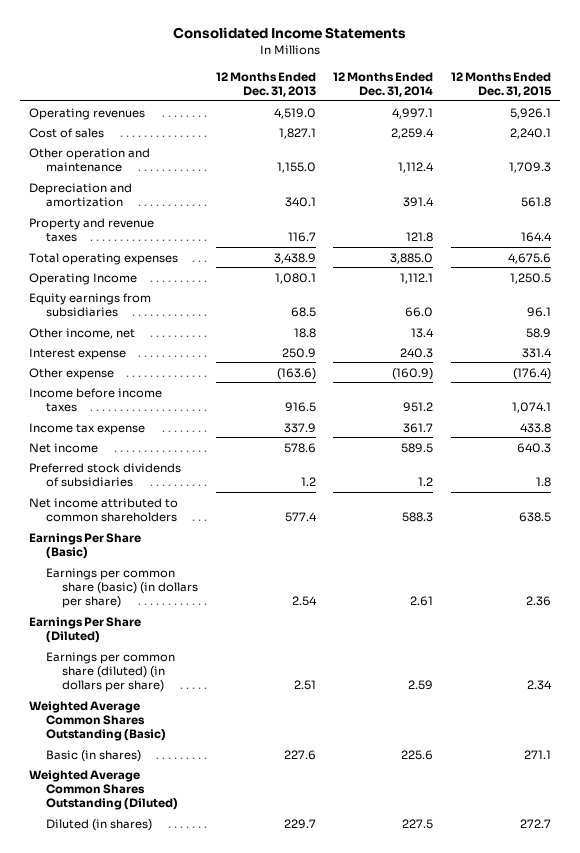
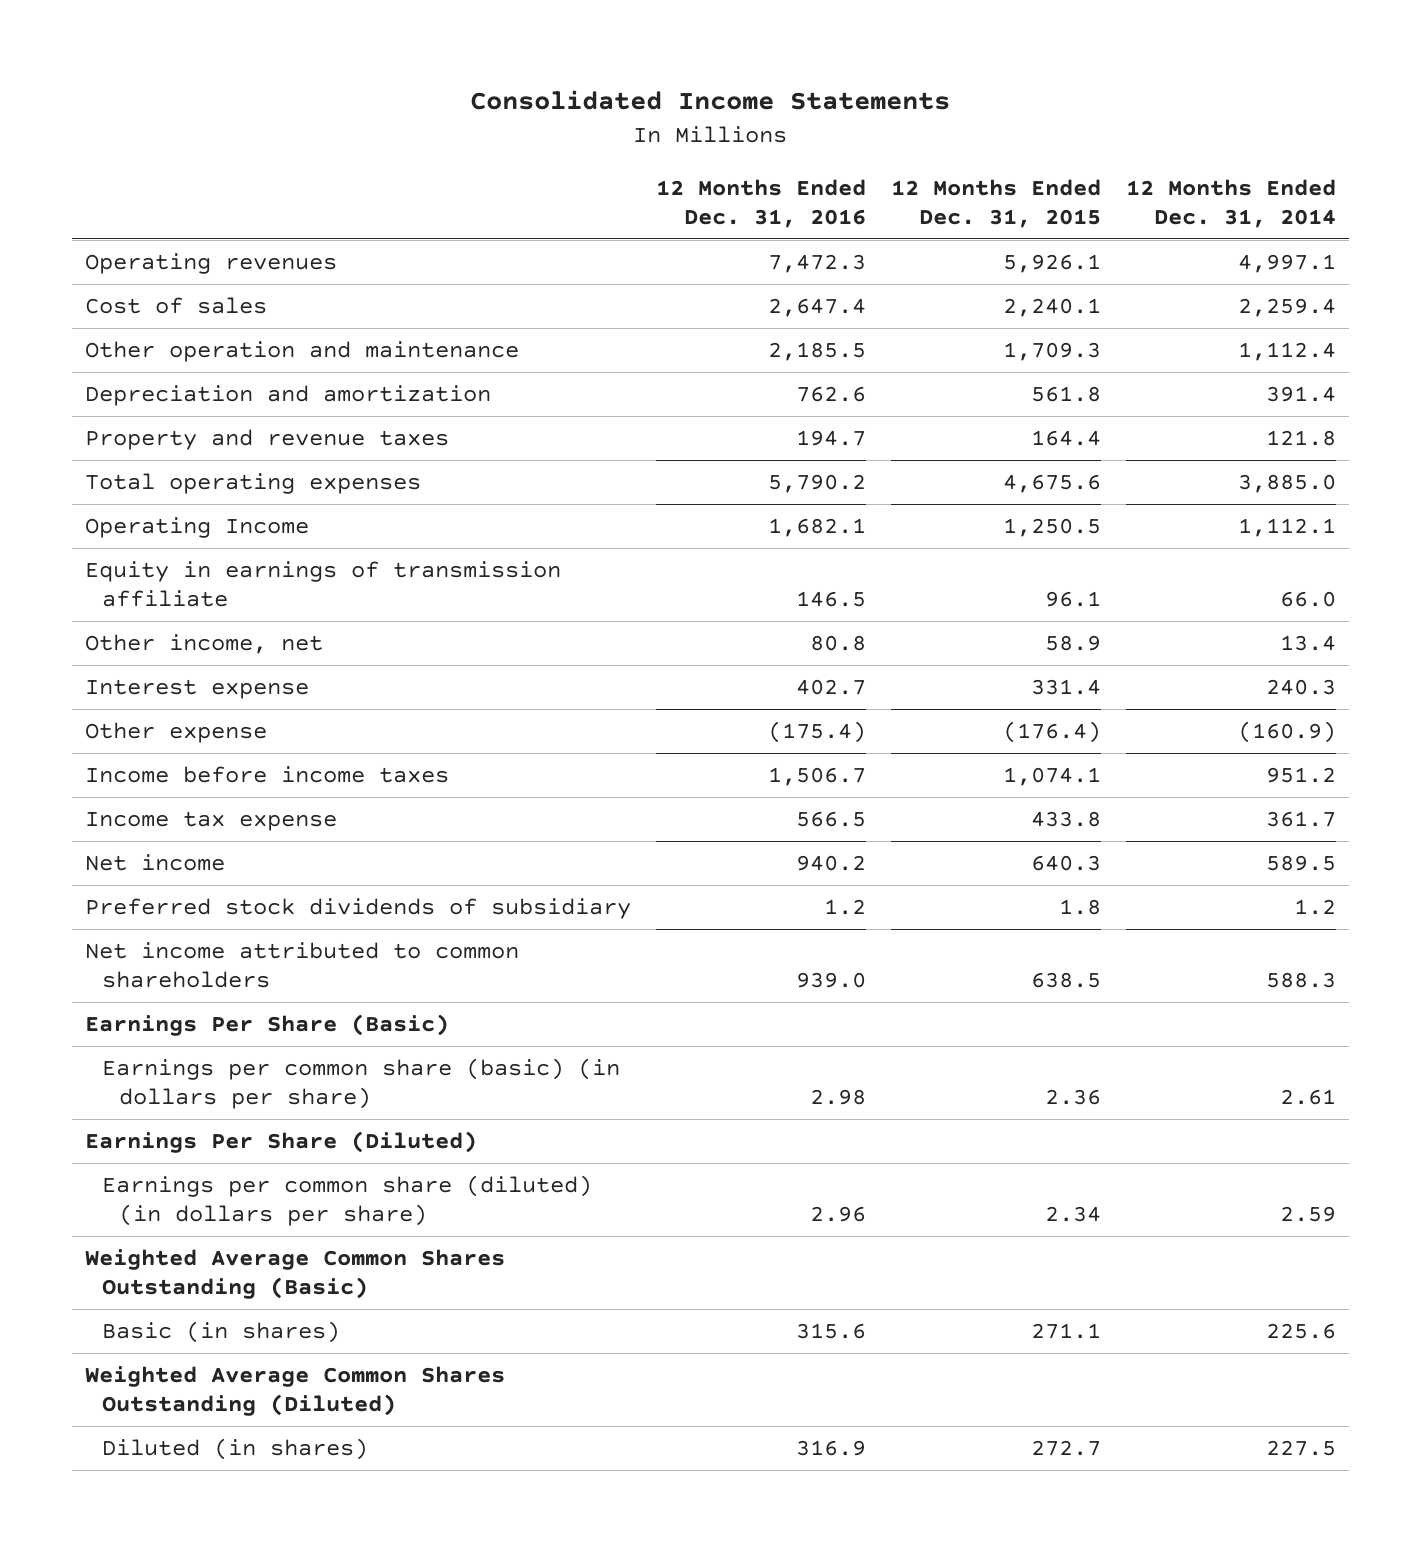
- | 12 Months Ended Dec. 31, 2013 | 12 Months Ended Dec. 31, 2014 | 12 Months Ended Dec. 31, 2015
+ | 12 Months Ended Dec. 31, 2016 | 12 Months Ended Dec. 31, 2015 | 12 Months Ended Dec. 31, 2014
- Equity earnings from subsidiaries | 68.5 | 66.0 | 96.1
+ Equity in earnings of transmission affiliate | 146.5 | 96.1 | 66.0
- Preferred stock dividends of subsidiaries | 1.2 | 1.2 | 1.8
+ Preferred stock dividends of subsidiary | 1.2 | 1.8 | 1.2

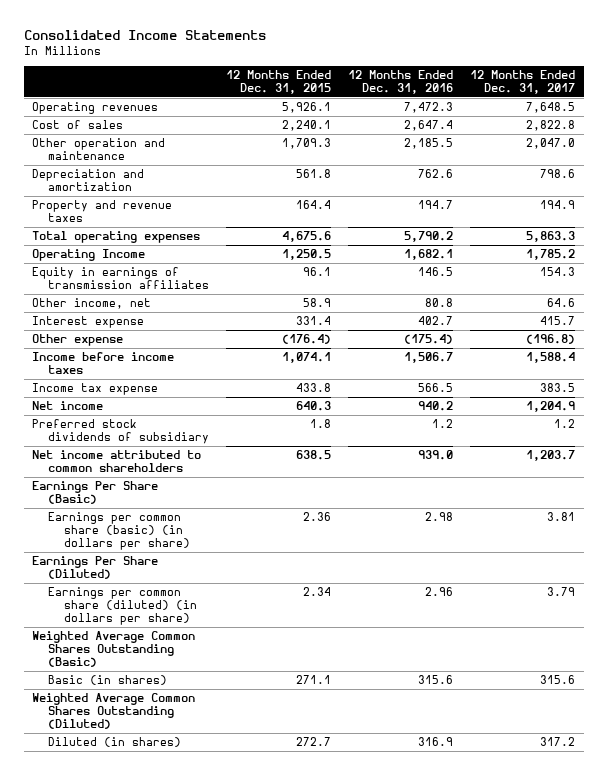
- | 12 Months Ended Dec. 31, 2016 | 12 Months Ended Dec. 31, 2015 | 12 Months Ended Dec. 31, 2014
+ | 12 Months Ended Dec. 31, 2015 | 12 Months Ended Dec. 31, 2016 | 12 Months Ended Dec. 31, 2017
- Equity in earnings of transmission affiliate | 146.5 | 96.1 | 66.0
+ Equity in earnings of transmission affiliates | 96.1 | 146.5 | 154.3

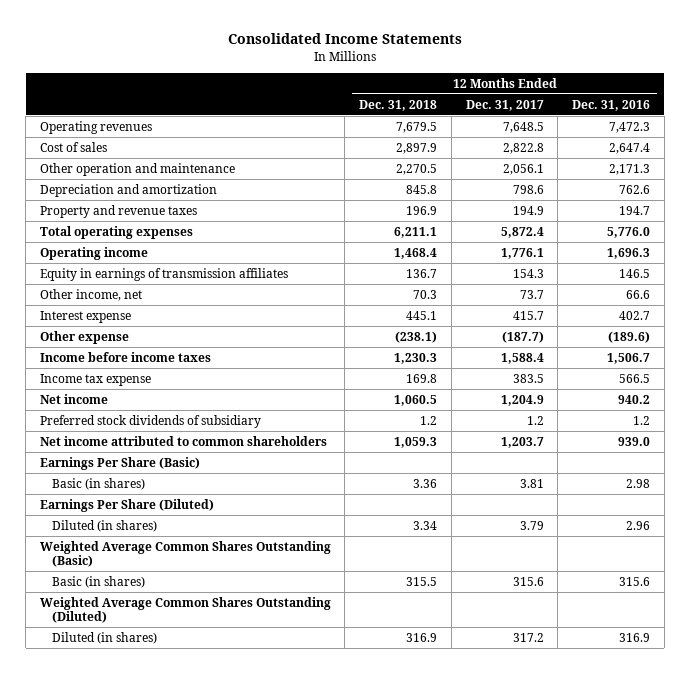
- | 12 Months Ended Dec. 31, 2015 | 12 Months Ended Dec. 31, 2016 | 12 Months Ended Dec. 31, 2017
+ | 12 Months Ended Dec. 31, 2018 | 12 Months Ended Dec. 31, 2017 | 12 Months Ended Dec. 31, 2016
- Other operation and maintenance | 1,709.3 | 2,185.5 | 2,047.0
+ Other operation and maintenance | 2,270.5 | 2,056.1 | 2,171.3
- Total operating expenses | 4,675.6 | 5,790.2 | 5,863.3
- Operating Income | 1,250.5 | 1,682.1 | 1,785.2
+ Total operating expenses | 6,211.1 | 5,872.4 | 5,776.0
+ Operating income | 1,468.4 | 1,776.1 | 1,696.3
- Other income, net | 58.9 | 80.8 | 64.6
+ Other income, net | 70.3 | 73.7 | 66.6
- Other expense | (176.4) | (175.4) | (196.8)
+ Other expense | (238.1) | (187.7) | (189.6)
- Earnings per common share (basic) (in dollars per share) | 2.36 | 2.98 | 3.81
+ Basic (in shares) | 3.36 | 3.81 | 2.98
- Earnings per common share (diluted) (in dollars per share) | 2.34 | 2.96 | 3.79
+ Diluted (in shares) | 3.34 | 3.79 | 2.96

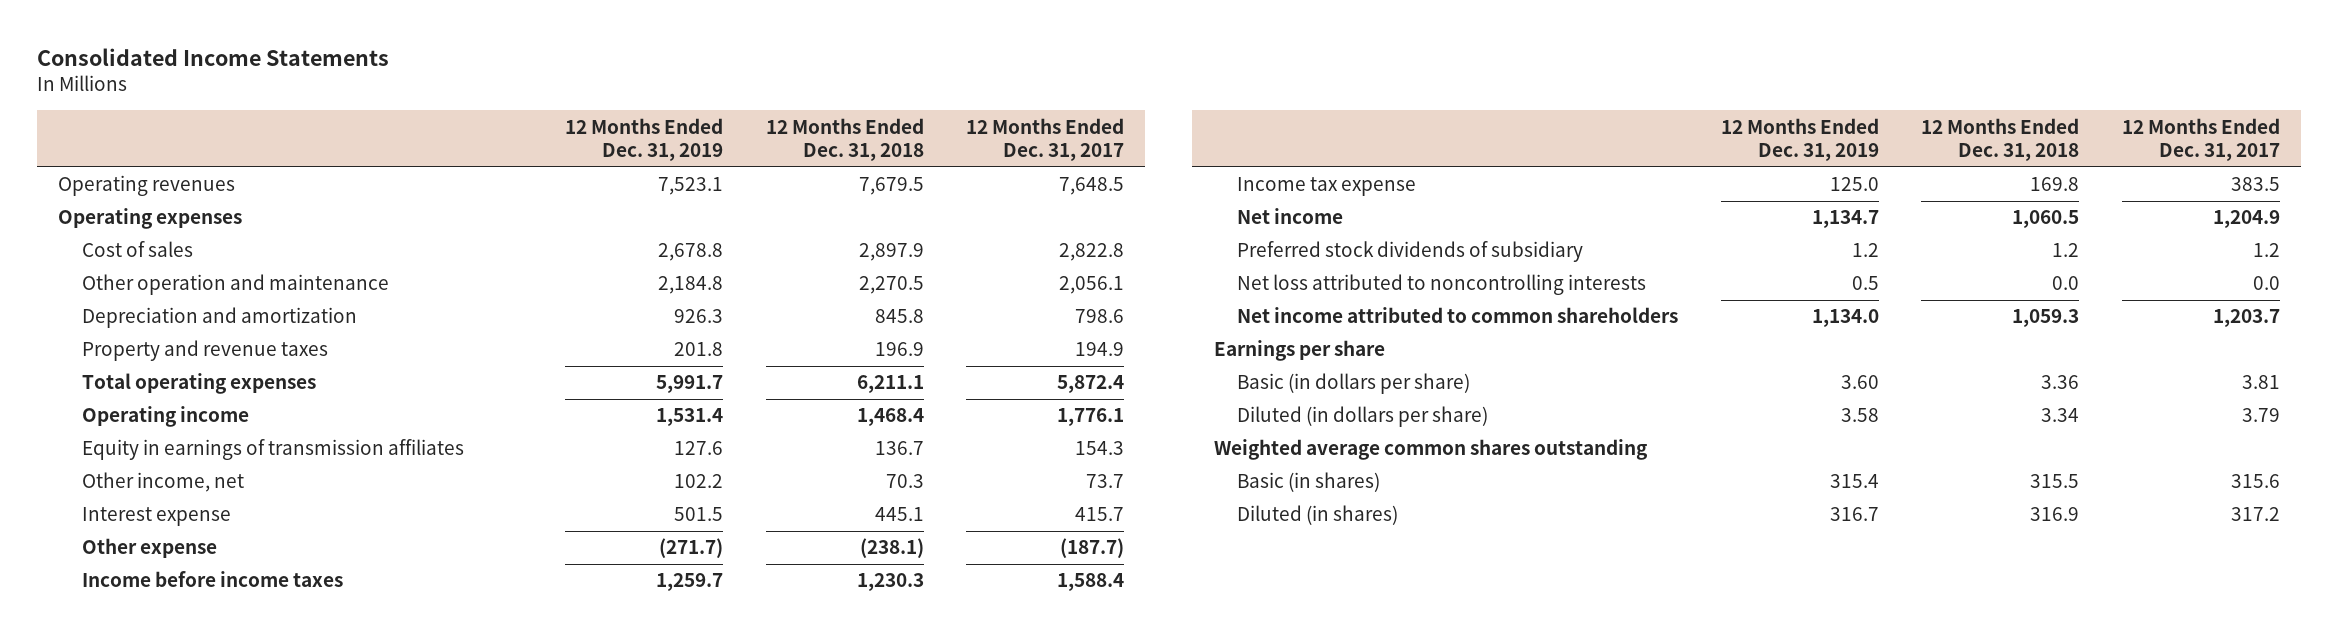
- | 12 Months Ended Dec. 31, 2018 | 12 Months Ended Dec. 31, 2017 | 12 Months Ended Dec. 31, 2016
+ | 12 Months Ended Dec. 31, 2019 | 12 Months Ended Dec. 31, 2018 | 12 Months Ended Dec. 31, 2017
+ Operating expenses
+ Net loss attributed to noncontrolling interests | 0.5 | 0.0 | 0.0
- Earnings Per Share (Basic)
- Basic (in shares) | 3.36 | 3.81 | 2.98
- Earnings Per Share (Diluted)
- Diluted (in shares) | 3.34 | 3.79 | 2.96
- Weighted Average Common Shares Outstanding (Basic)
+ Earnings per share
+ Basic (in dollars per share) | 3.60 | 3.36 | 3.81
+ Diluted (in dollars per share) | 3.58 | 3.34 | 3.79
+ Weighted average common shares outstanding
- Weighted Average Common Shares Outstanding (Diluted)

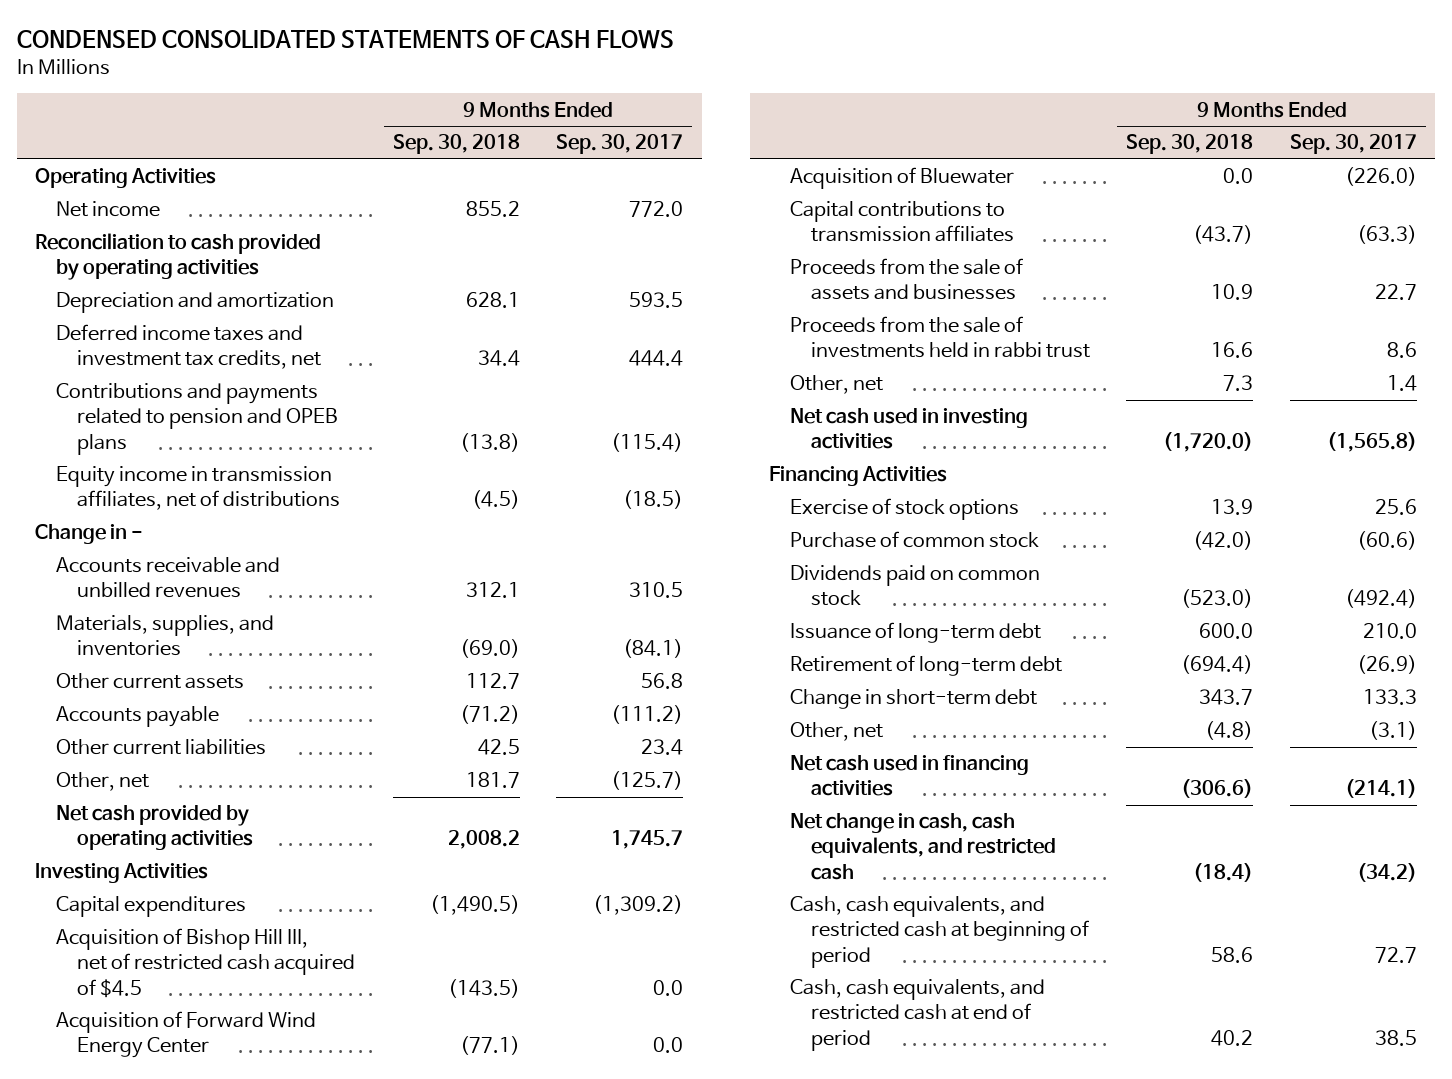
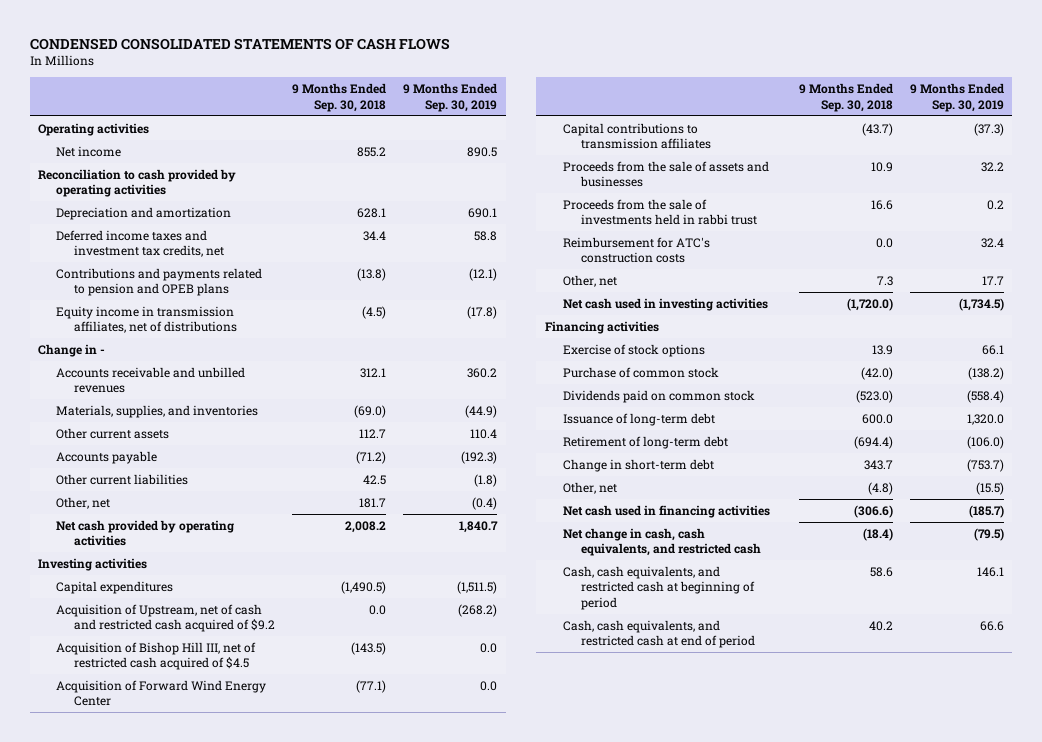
- | 9 Months Ended Sep. 30, 2018 | 9 Months Ended Sep. 30, 2017
+ | 9 Months Ended Sep. 30, 2018 | 9 Months Ended Sep. 30, 2019
- Operating Activities
+ Operating activities
- Investing Activities
+ Investing activities
+ Acquisition of Upstream, net of cash and restricted cash acquired of $9.2 | 0.0 | (268.2)
- Acquisition of Bluewater | 0.0 | (226.0)
+ Reimbursement for ATC's construction costs | 0.0 | 32.4
- Financing Activities
+ Financing activities

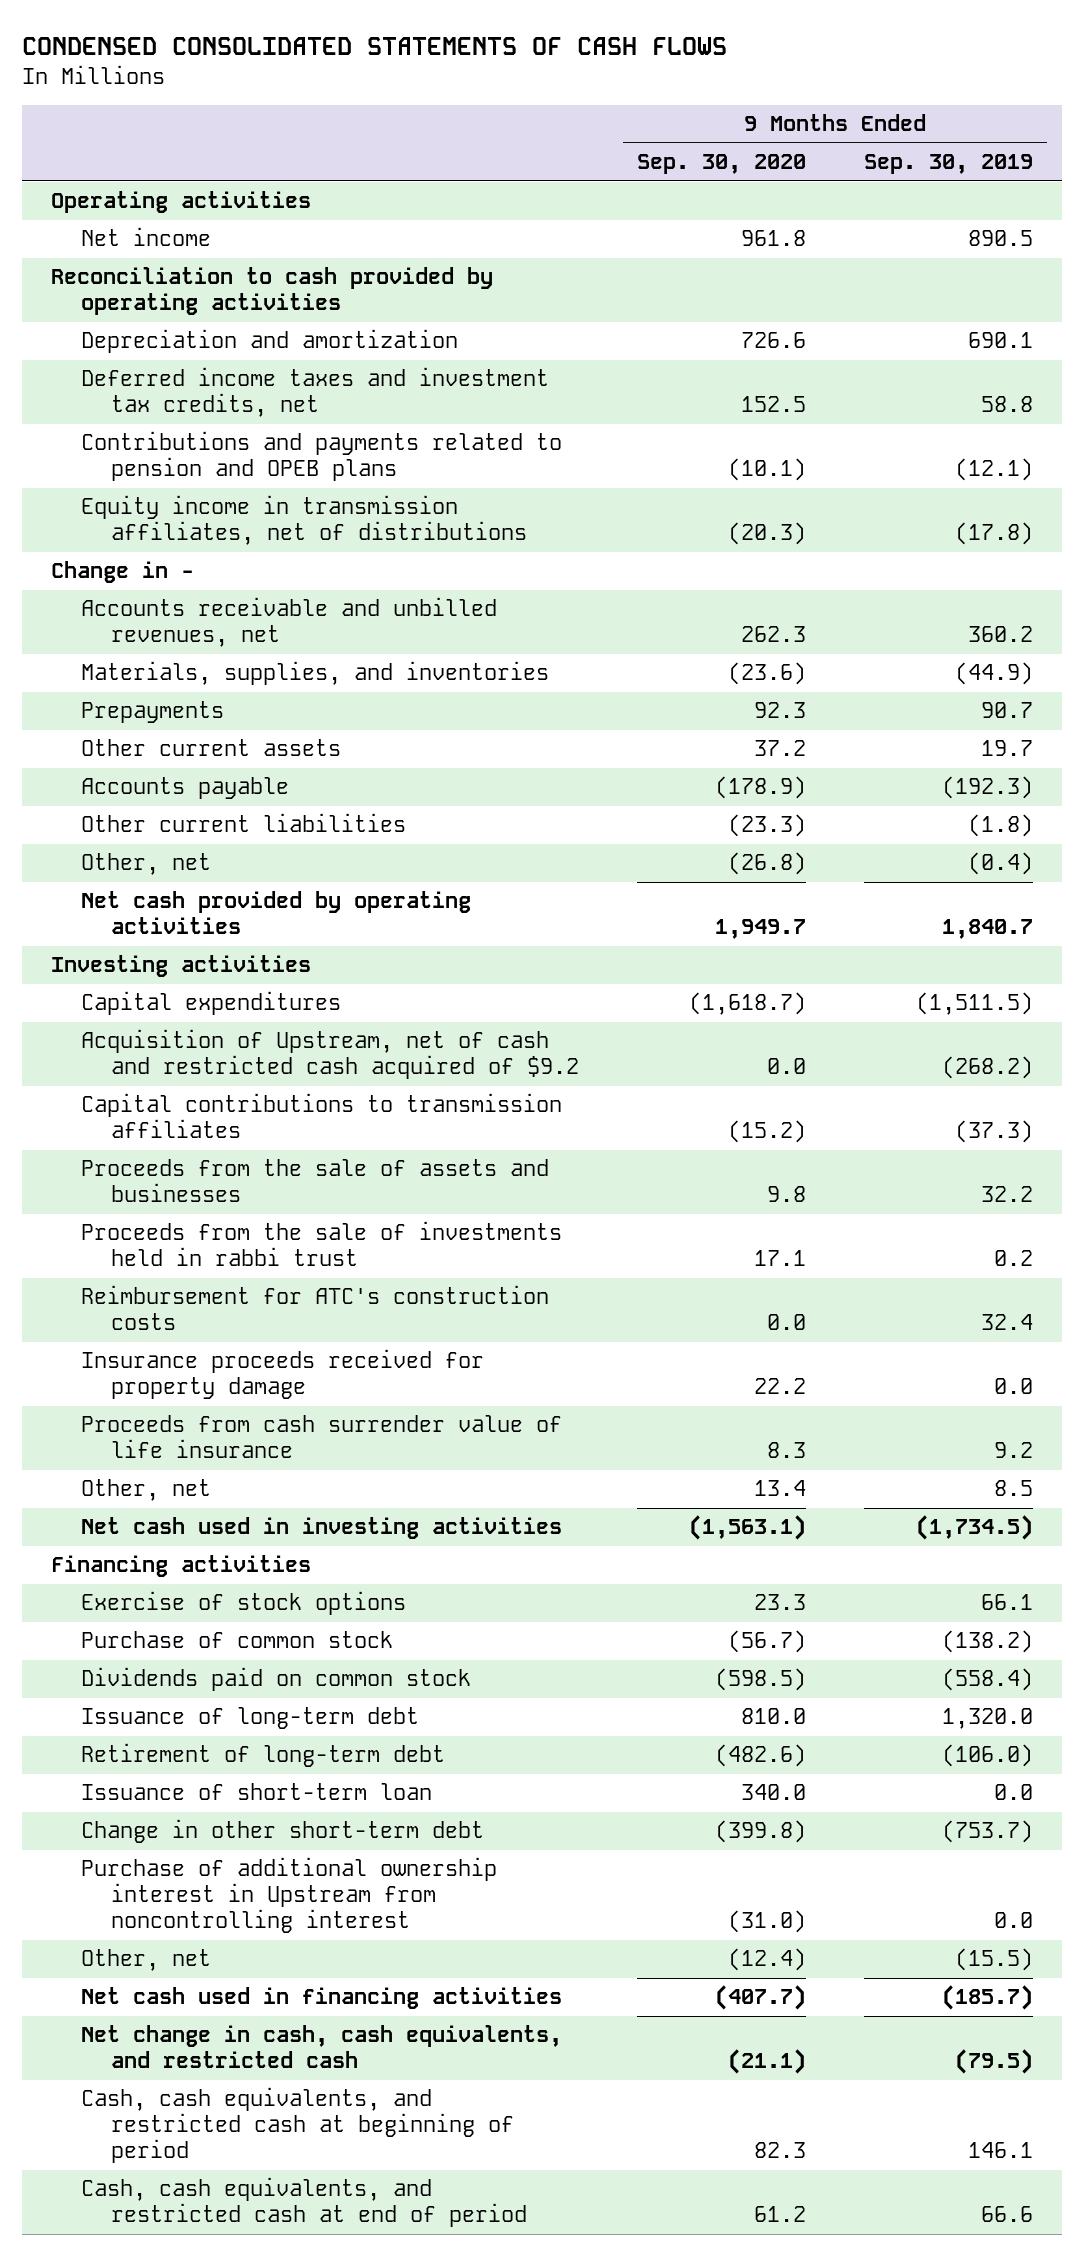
- | 9 Months Ended Sep. 30, 2018 | 9 Months Ended Sep. 30, 2019
+ | 9 Months Ended Sep. 30, 2020 | 9 Months Ended Sep. 30, 2019
- Accounts receivable and unbilled revenues | 312.1 | 360.2
+ Accounts receivable and unbilled revenues, net | 262.3 | 360.2
- Other current assets | 112.7 | 110.4
+ Prepayments | 92.3 | 90.7
+ Other current assets | 37.2 | 19.7
- Acquisition of Bishop Hill III, net of restricted cash acquired of $4.5 | (143.5) | 0.0
- Acquisition of Forward Wind Energy Center | (77.1) | 0.0
- Other, net | 7.3 | 17.7
+ Insurance proceeds received for property damage | 22.2 | 0.0
+ Proceeds from cash surrender value of life insurance | 8.3 | 9.2
+ Other, net | 13.4 | 8.5
- Change in short-term debt | 343.7 | (753.7)
+ Issuance of short-term loan | 340.0 | 0.0
+ Change in other short-term debt | (399.8) | (753.7)
+ Purchase of additional ownership interest in Upstream from noncontrolling interest | (31.0) | 0.0

